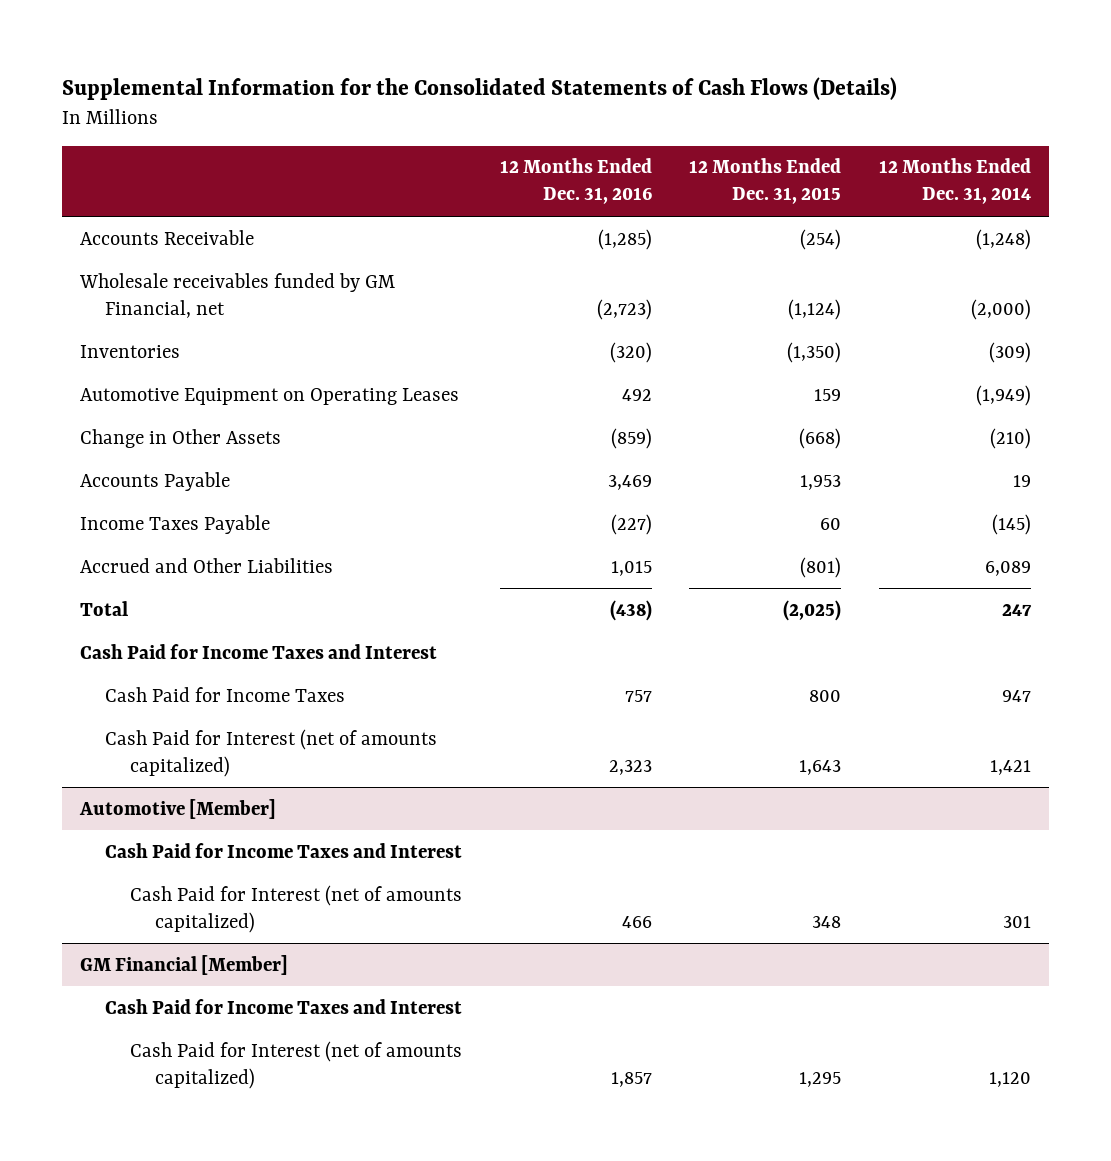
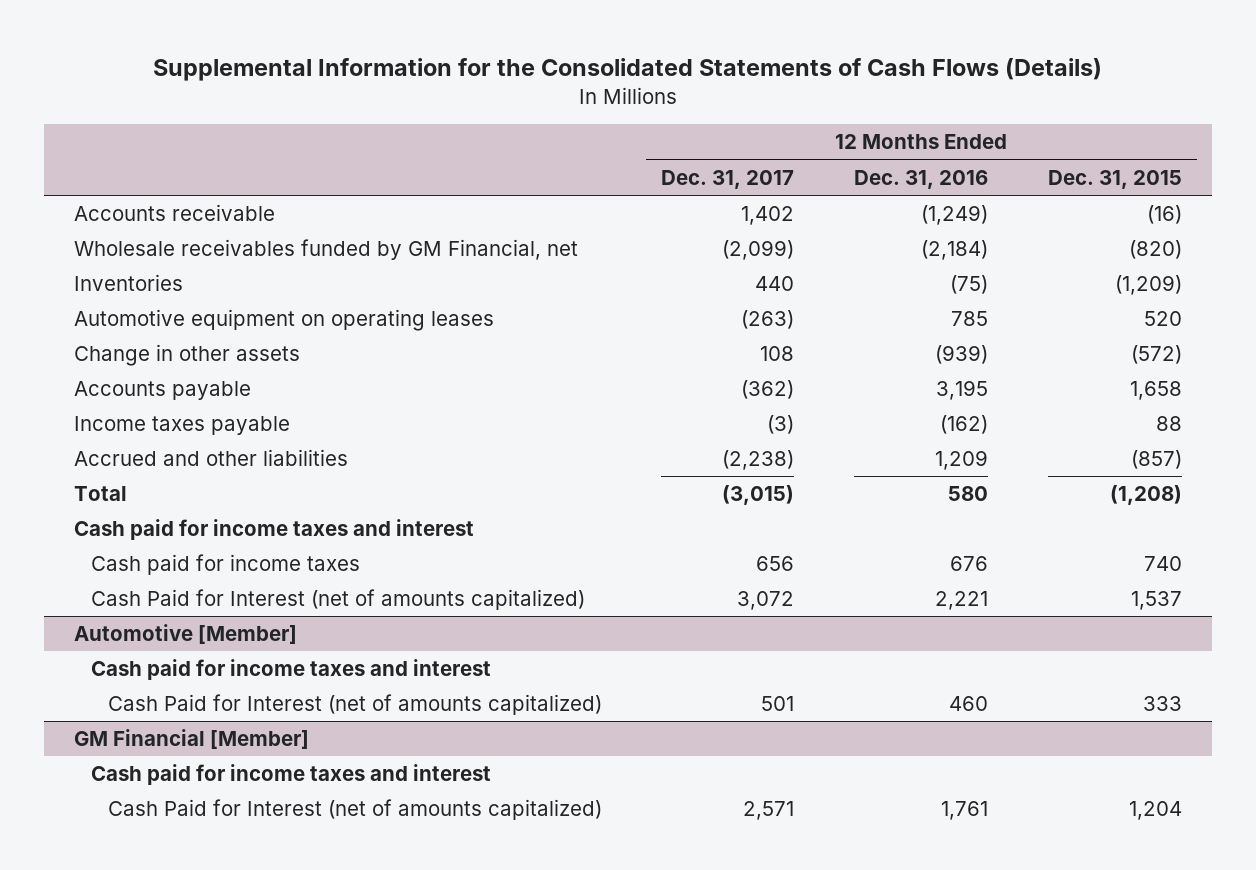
- | 12 Months Ended Dec. 31, 2016 | 12 Months Ended Dec. 31, 2015 | 12 Months Ended Dec. 31, 2014
+ | 12 Months Ended Dec. 31, 2017 | 12 Months Ended Dec. 31, 2016 | 12 Months Ended Dec. 31, 2015
- Accounts Receivable | (1,285) | (254) | (1,248)
- Wholesale receivables funded by GM Financial, net | (2,723) | (1,124) | (2,000)
- Inventories | (320) | (1,350) | (309)
- Automotive Equipment on Operating Leases | 492 | 159 | (1,949)
- Change in Other Assets | (859) | (668) | (210)
- Accounts Payable | 3,469 | 1,953 | 19
- Income Taxes Payable | (227) | 60 | (145)
- Accrued and Other Liabilities | 1,015 | (801) | 6,089
- Total | (438) | (2,025) | 247
- Cash Paid for Income Taxes and Interest
- Cash Paid for Income Taxes | 757 | 800 | 947
- Cash Paid for Interest (net of amounts capitalized) | 2,323 | 1,643 | 1,421
+ Accounts receivable | 1,402 | (1,249) | (16)
+ Wholesale receivables funded by GM Financial, net | (2,099) | (2,184) | (820)
+ Inventories | 440 | (75) | (1,209)
+ Automotive equipment on operating leases | (263) | 785 | 520
+ Change in other assets | 108 | (939) | (572)
+ Accounts payable | (362) | 3,195 | 1,658
+ Income taxes payable | (3) | (162) | 88
+ Accrued and other liabilities | (2,238) | 1,209 | (857)
+ Total | (3,015) | 580 | (1,208)
+ Cash paid for income taxes and interest
+ Cash paid for income taxes | 656 | 676 | 740
+ Cash Paid for Interest (net of amounts capitalized) | 3,072 | 2,221 | 1,537
@ Automotive [Member]
- Cash Paid for Income Taxes and Interest
- Cash Paid for Interest (net of amounts capitalized) | 466 | 348 | 301
+ Cash paid for income taxes and interest
+ Cash Paid for Interest (net of amounts capitalized) | 501 | 460 | 333
@ GM Financial [Member]
- Cash Paid for Income Taxes and Interest
- Cash Paid for Interest (net of amounts capitalized) | 1,857 | 1,295 | 1,120
+ Cash paid for income taxes and interest
+ Cash Paid for Interest (net of amounts capitalized) | 2,571 | 1,761 | 1,204

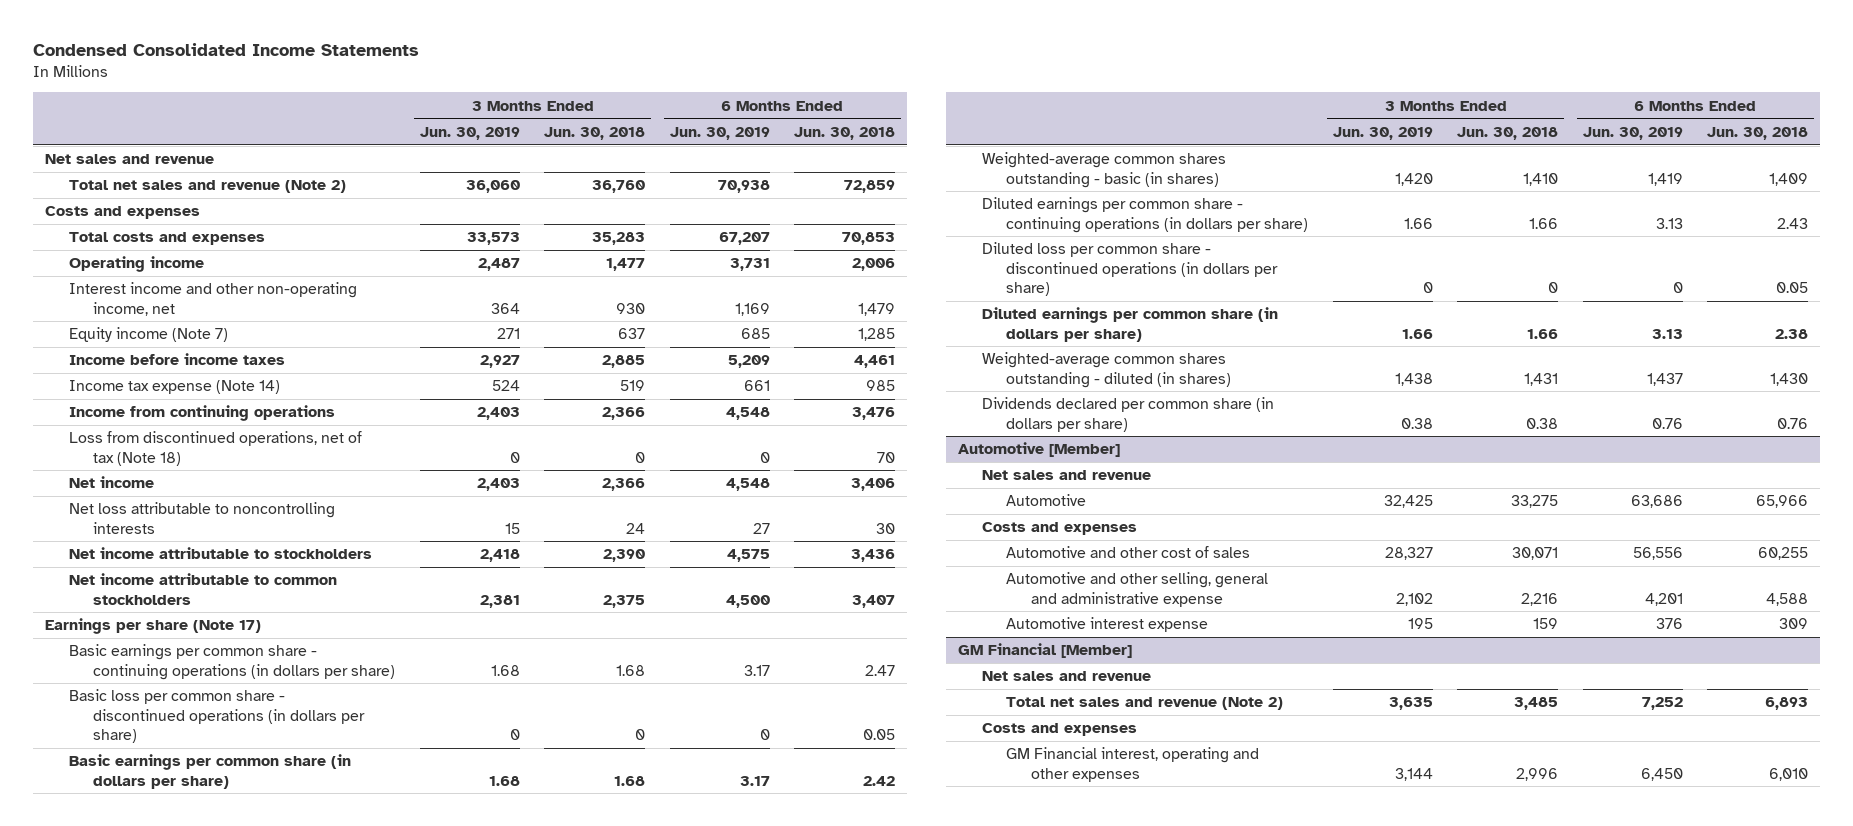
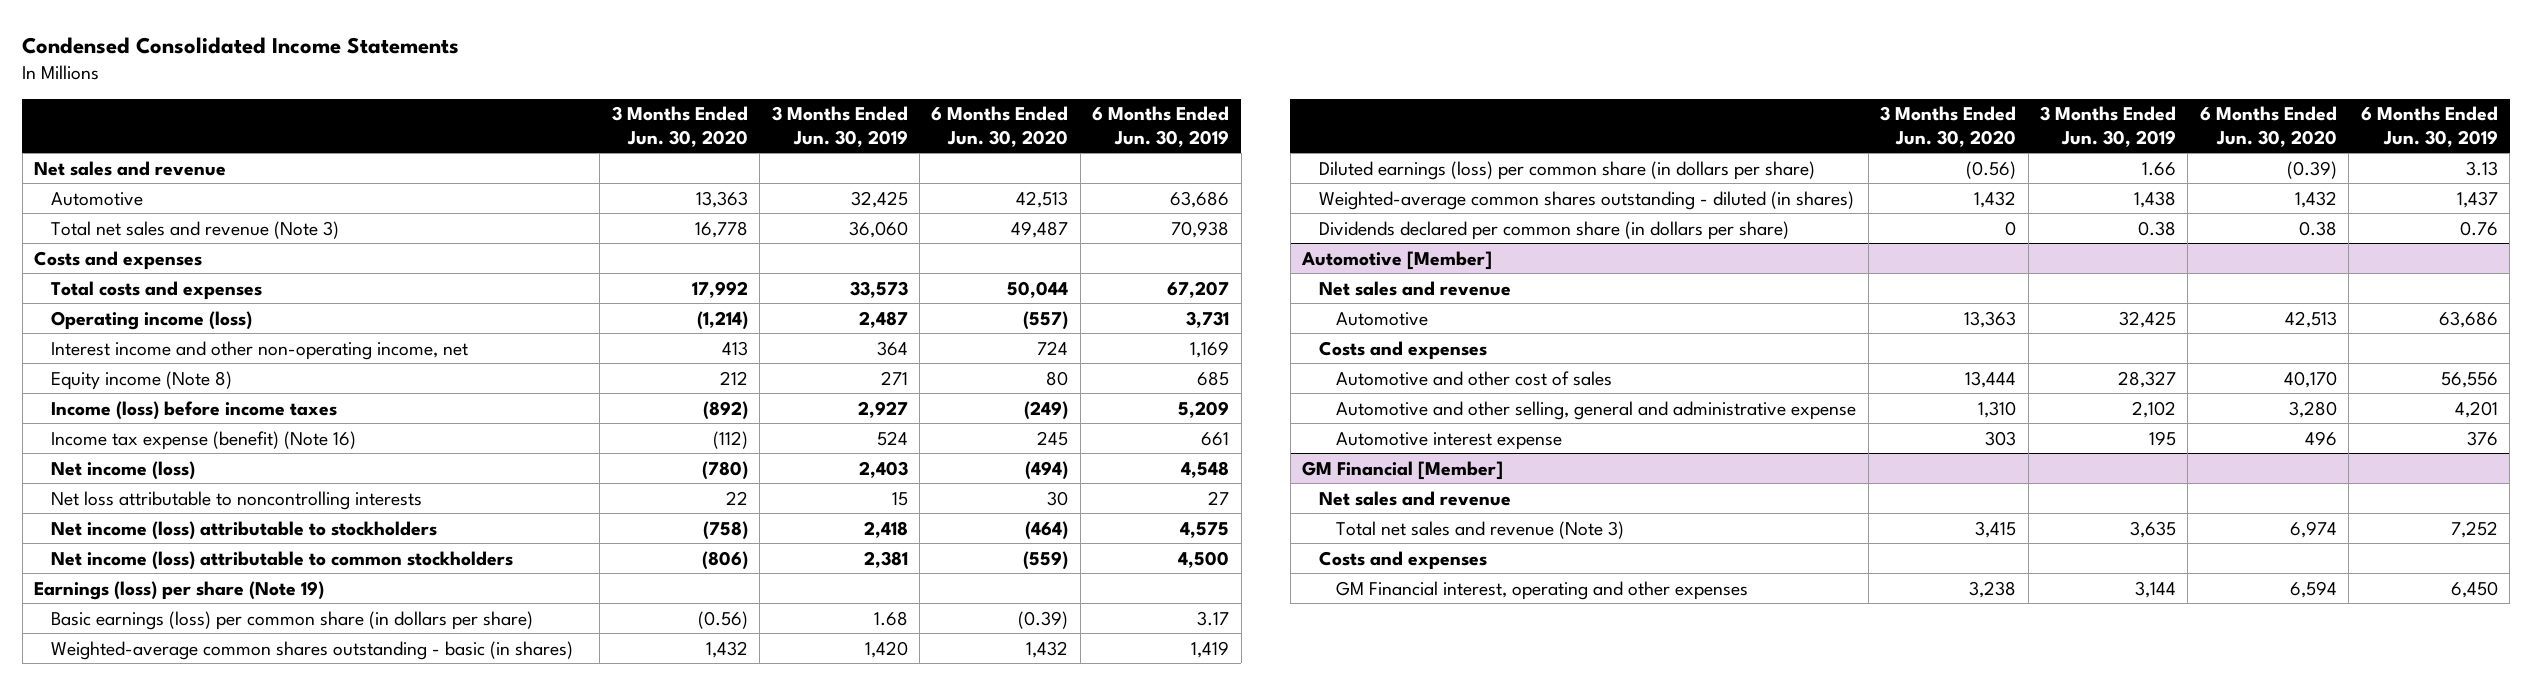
- | 3 Months Ended Jun. 30, 2019 | 3 Months Ended Jun. 30, 2018 | 6 Months Ended Jun. 30, 2019 | 6 Months Ended Jun. 30, 2018
+ | 3 Months Ended Jun. 30, 2020 | 3 Months Ended Jun. 30, 2019 | 6 Months Ended Jun. 30, 2020 | 6 Months Ended Jun. 30, 2019
- Total net sales and revenue (Note 2) | 36,060 | 36,760 | 70,938 | 72,859
+ Automotive | 13,363 | 32,425 | 42,513 | 63,686
+ Total net sales and revenue (Note 3) | 16,778 | 36,060 | 49,487 | 70,938
- Operating income | 2,487 | 1,477 | 3,731 | 2,006
+ Operating income (loss) | (1,214) | 2,487 | (557) | 3,731
- Equity income (Note 7) | 271 | 637 | 685 | 1,285
- Income before income taxes | 2,927 | 2,885 | 5,209 | 4,461
- Income tax expense (Note 14) | 524 | 519 | 661 | 985
- Income from continuing operations | 2,403 | 2,366 | 4,548 | 3,476
- Loss from discontinued operations, net of tax (Note 18) | 0 | 0 | 0 | 70
- Net income | 2,403 | 2,366 | 4,548 | 3,406
+ Equity income (Note 8) | 212 | 271 | 80 | 685
+ Income (loss) before income taxes | (892) | 2,927 | (249) | 5,209
+ Income tax expense (benefit) (Note 16) | (112) | 524 | 245 | 661
+ Net income (loss) | (780) | 2,403 | (494) | 4,548
- Net income attributable to stockholders | 2,418 | 2,390 | 4,575 | 3,436
- Net income attributable to common stockholders | 2,381 | 2,375 | 4,500 | 3,407
- Earnings per share (Note 17)
- Basic earnings per common share - continuing operations (in dollars per share) | 1.68 | 1.68 | 3.17 | 2.47
- Basic loss per common share - discontinued operations (in dollars per share) | 0 | 0 | 0 | 0.05
- Basic earnings per common share (in dollars per share) | 1.68 | 1.68 | 3.17 | 2.42
+ Net income (loss) attributable to stockholders | (758) | 2,418 | (464) | 4,575
+ Net income (loss) attributable to common stockholders | (806) | 2,381 | (559) | 4,500
+ Earnings (loss) per share (Note 19)
+ Basic earnings (loss) per common share (in dollars per share) | (0.56) | 1.68 | (0.39) | 3.17
- Diluted earnings per common share - continuing operations (in dollars per share) | 1.66 | 1.66 | 3.13 | 2.43
- Diluted loss per common share - discontinued operations (in dollars per share) | 0 | 0 | 0 | 0.05
- Diluted earnings per common share (in dollars per share) | 1.66 | 1.66 | 3.13 | 2.38
+ Diluted earnings (loss) per common share (in dollars per share) | (0.56) | 1.66 | (0.39) | 3.13
@ GM Financial [Member]
- Total net sales and revenue (Note 2) | 3,635 | 3,485 | 7,252 | 6,893
+ Total net sales and revenue (Note 3) | 3,415 | 3,635 | 6,974 | 7,252

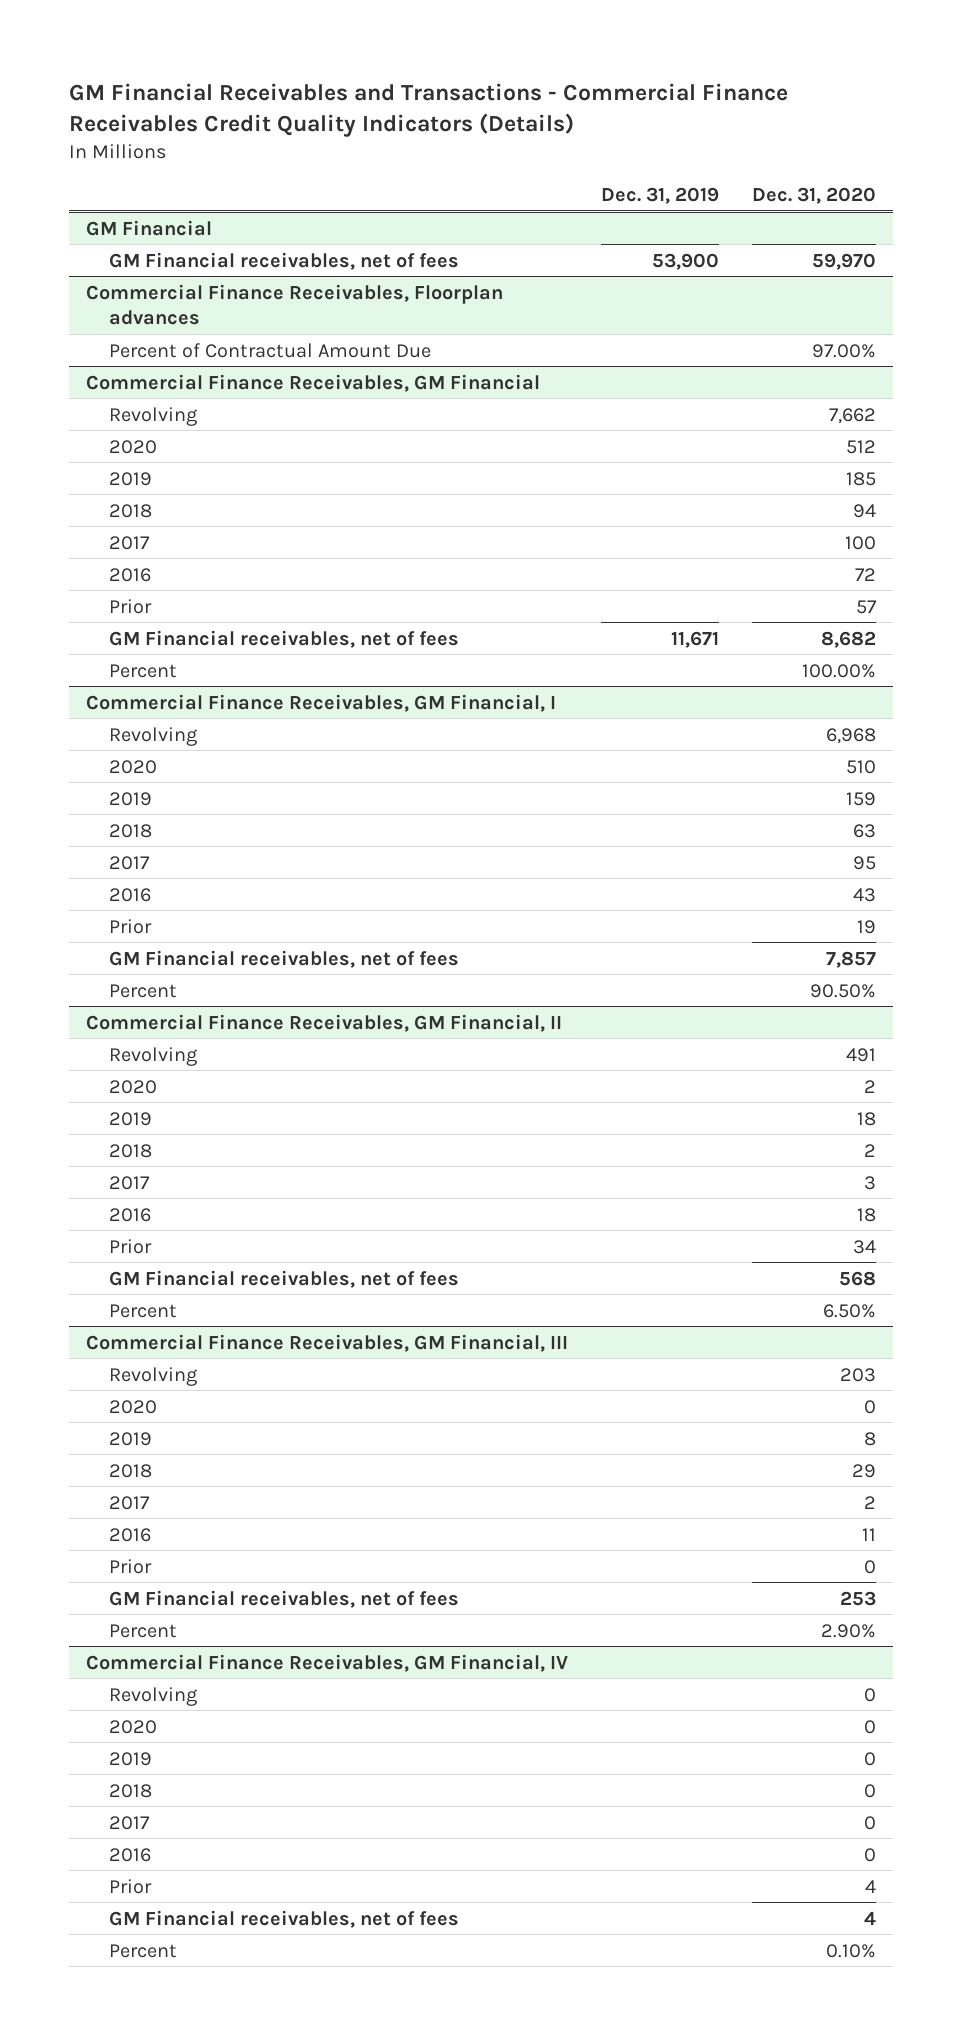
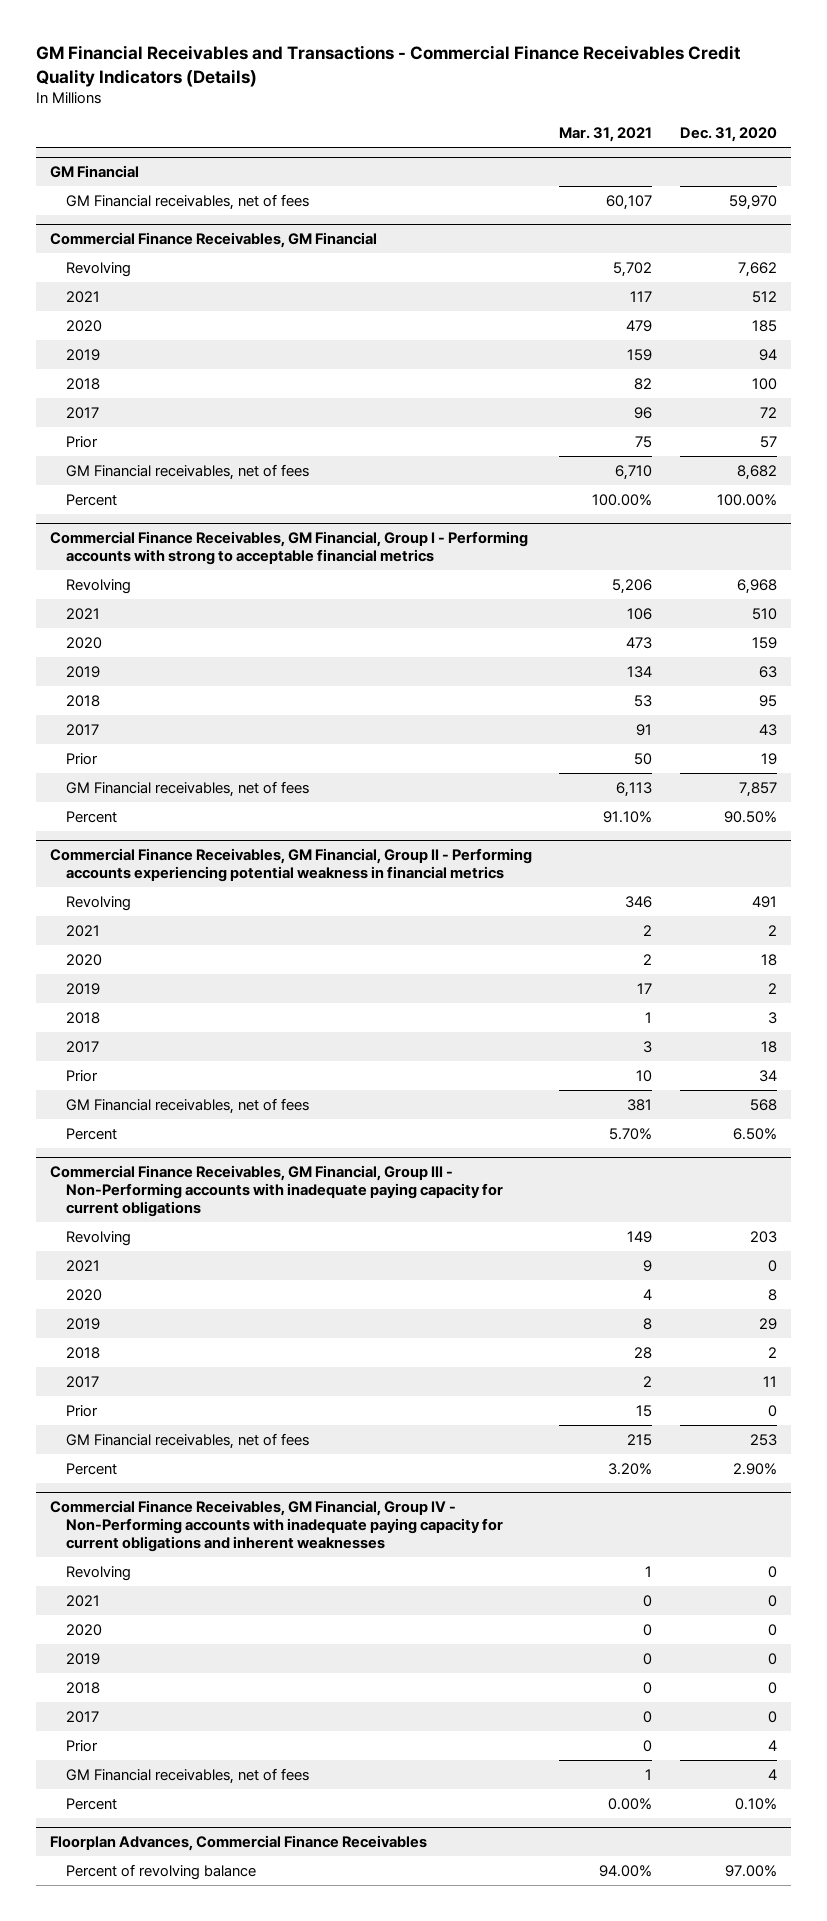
- | Dec. 31, 2019 | Dec. 31, 2020
+ | Mar. 31, 2021 | Dec. 31, 2020
- Commercial Finance Receivables, Floorplan advances
- Percent of Contractual Amount Due | | 97.00%
@ Commercial Finance Receivables, GM Financial
- 2020 | | 512
- 2019 | | 185
- 2018 | | 94
- 2017 | | 100
- 2016 | | 72
+ 2021 | 117 | 512
+ 2020 | 479 | 185
+ 2019 | 159 | 94
+ 2018 | 82 | 100
+ 2017 | 96 | 72
- Commercial Finance Receivables, GM Financial, I
+ Commercial Finance Receivables, GM Financial, Group I - Performing accounts with strong to acceptable financial metrics
- 2020 | | 510
- 2019 | | 159
- 2018 | | 63
- 2017 | | 95
- 2016 | | 43
+ 2021 | 106 | 510
+ 2020 | 473 | 159
+ 2019 | 134 | 63
+ 2018 | 53 | 95
+ 2017 | 91 | 43
- Commercial Finance Receivables, GM Financial, II
+ Commercial Finance Receivables, GM Financial, Group II - Performing accounts experiencing potential weakness in financial metrics
- 2020 | | 2
- 2019 | | 18
- 2018 | | 2
- 2017 | | 3
- 2016 | | 18
+ 2021 | 2 | 2
+ 2020 | 2 | 18
+ 2019 | 17 | 2
+ 2018 | 1 | 3
+ 2017 | 3 | 18
- Commercial Finance Receivables, GM Financial, III
+ Commercial Finance Receivables, GM Financial, Group III - Non-Performing accounts with inadequate paying capacity for current obligations
- 2020 | | 0
- 2019 | | 8
- 2018 | | 29
- 2017 | | 2
- 2016 | | 11
+ 2021 | 9 | 0
+ 2020 | 4 | 8
+ 2019 | 8 | 29
+ 2018 | 28 | 2
+ 2017 | 2 | 11
- Commercial Finance Receivables, GM Financial, IV
+ Commercial Finance Receivables, GM Financial, Group IV - Non-Performing accounts with inadequate paying capacity for current obligations and inherent weaknesses
+ 2021 | 0 | 0
- 2016 | | 0
+ Floorplan Advances, Commercial Finance Receivables
+ Percent of revolving balance | 94.00% | 97.00%

